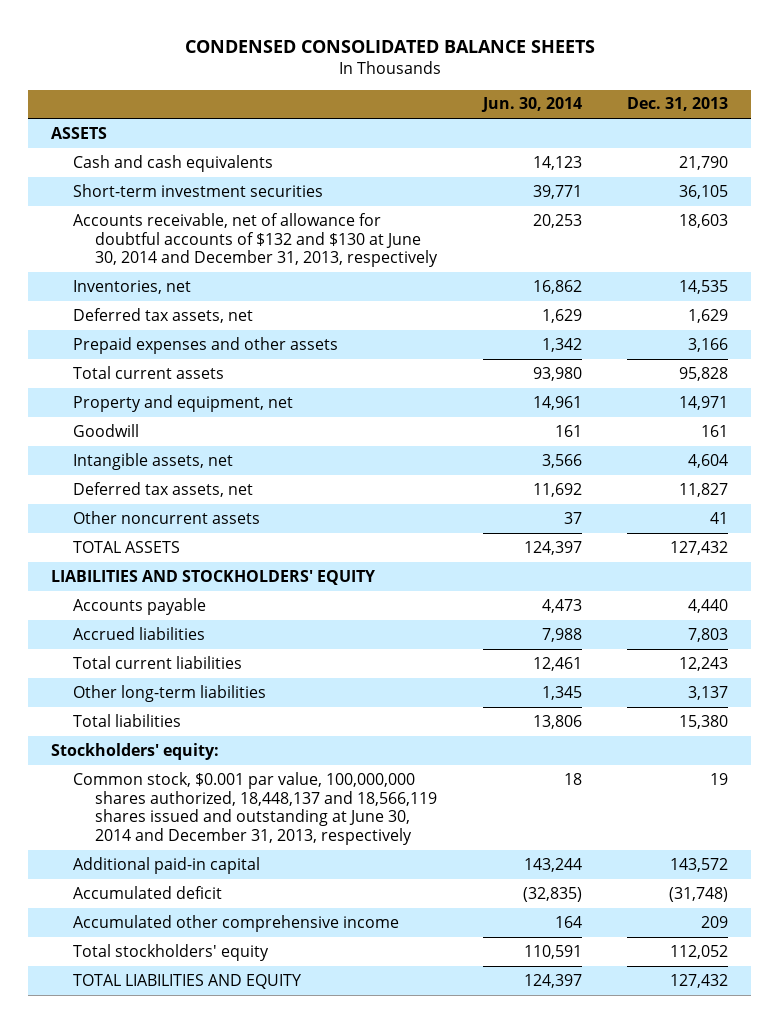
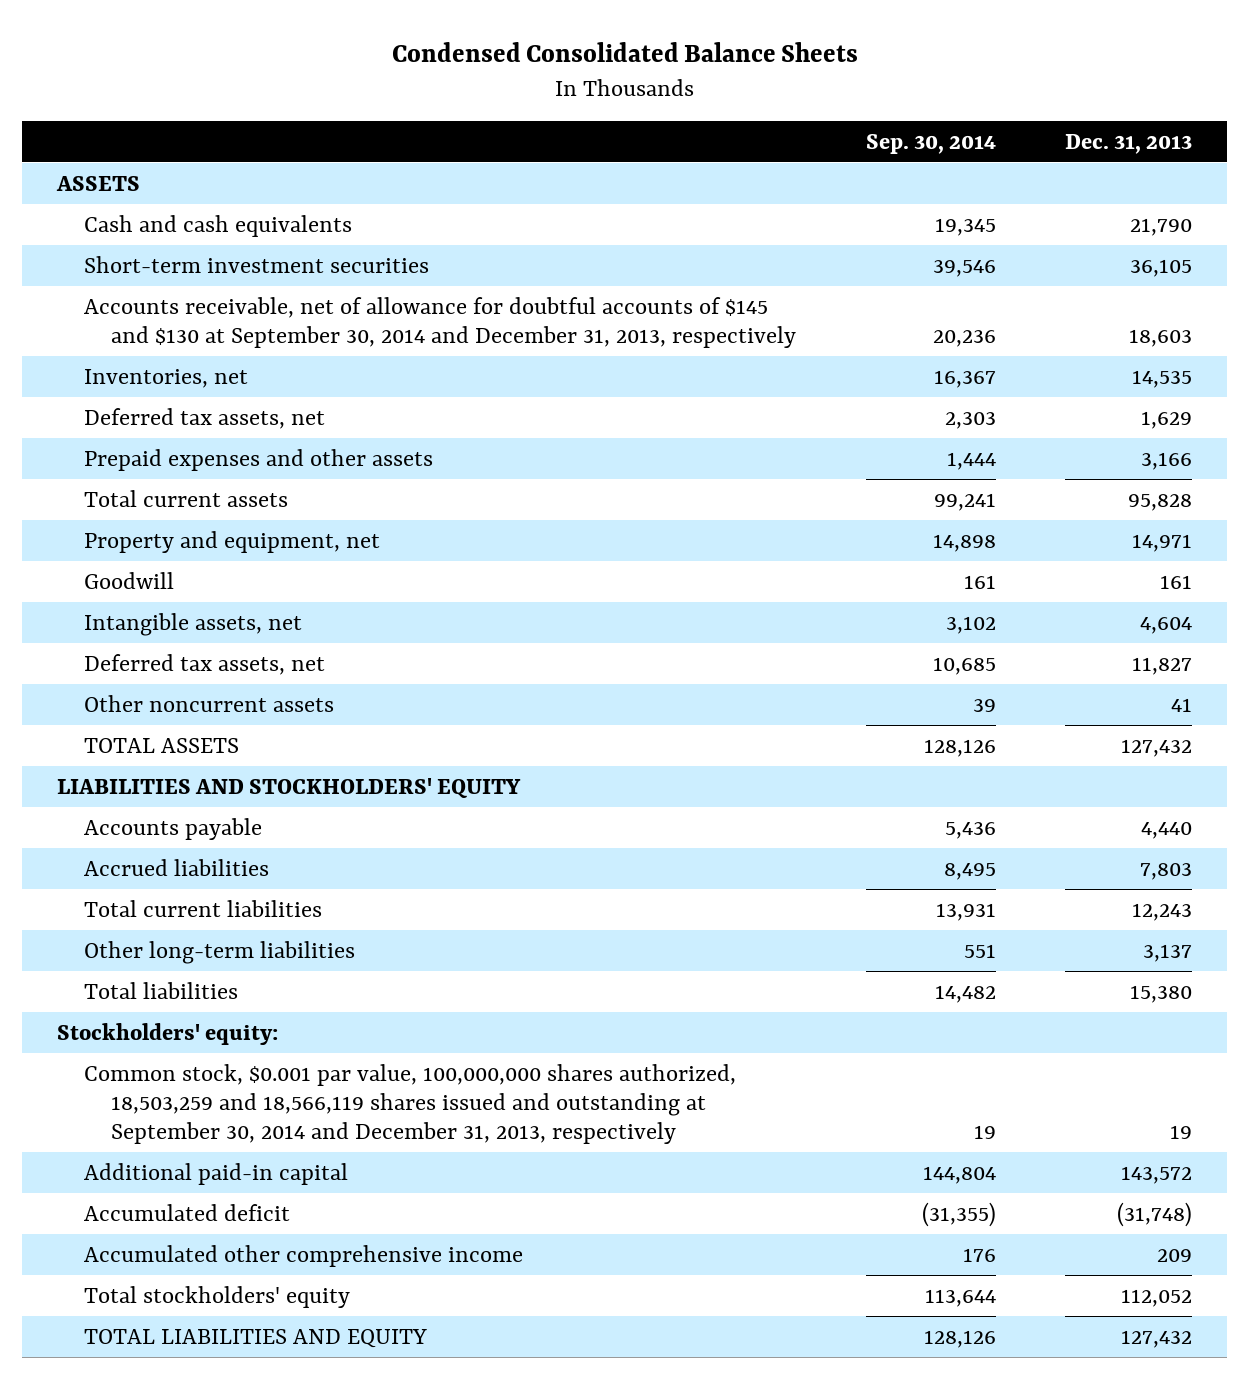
- CONDENSED CONSOLIDATED BALANCE SHEETS
+ Condensed Consolidated Balance Sheets
- | Jun. 30, 2014 | Dec. 31, 2013
+ | Sep. 30, 2014 | Dec. 31, 2013
- Accounts receivable, net of allowance for doubtful accounts of $132 and $130 at June 30, 2014 and December 31, 2013, respectively | 20,253 | 18,603
+ Accounts receivable, net of allowance for doubtful accounts of $145 and $130 at September 30, 2014 and December 31, 2013, respectively | 20,236 | 18,603
- Common stock, $0.001 par value, 100,000,000 shares authorized, 18,448,137 and 18,566,119 shares issued and outstanding at June 30, 2014 and December 31, 2013, respectively | 18 | 19
+ Common stock, $0.001 par value, 100,000,000 shares authorized, 18,503,259 and 18,566,119 shares issued and outstanding at September 30, 2014 and December 31, 2013, respectively | 19 | 19

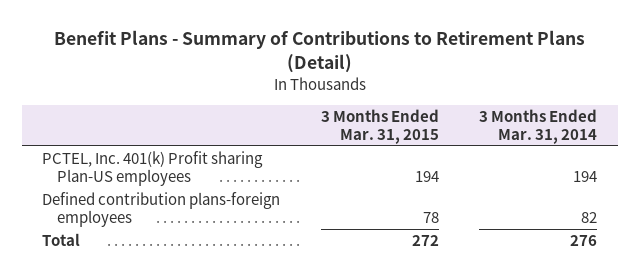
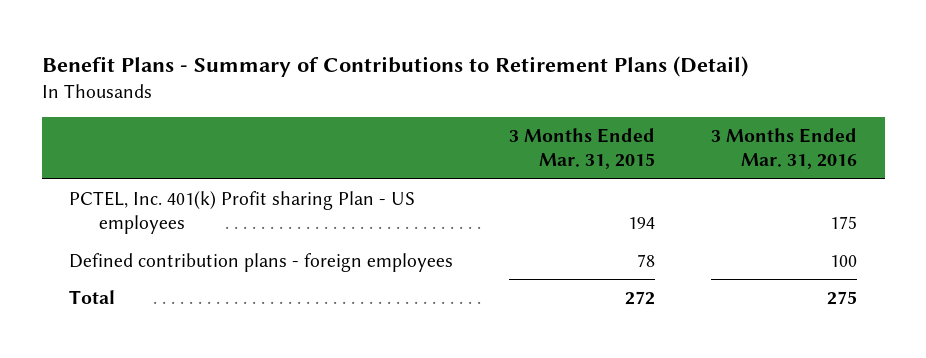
- | 3 Months Ended Mar. 31, 2015 | 3 Months Ended Mar. 31, 2014
+ | 3 Months Ended Mar. 31, 2015 | 3 Months Ended Mar. 31, 2016
- PCTEL, Inc. 401(k) Profit sharing Plan-US employees | 194 | 194
- Defined contribution plans-foreign employees | 78 | 82
+ PCTEL, Inc. 401(k) Profit sharing Plan - US employees | 194 | 175
+ Defined contribution plans - foreign employees | 78 | 100

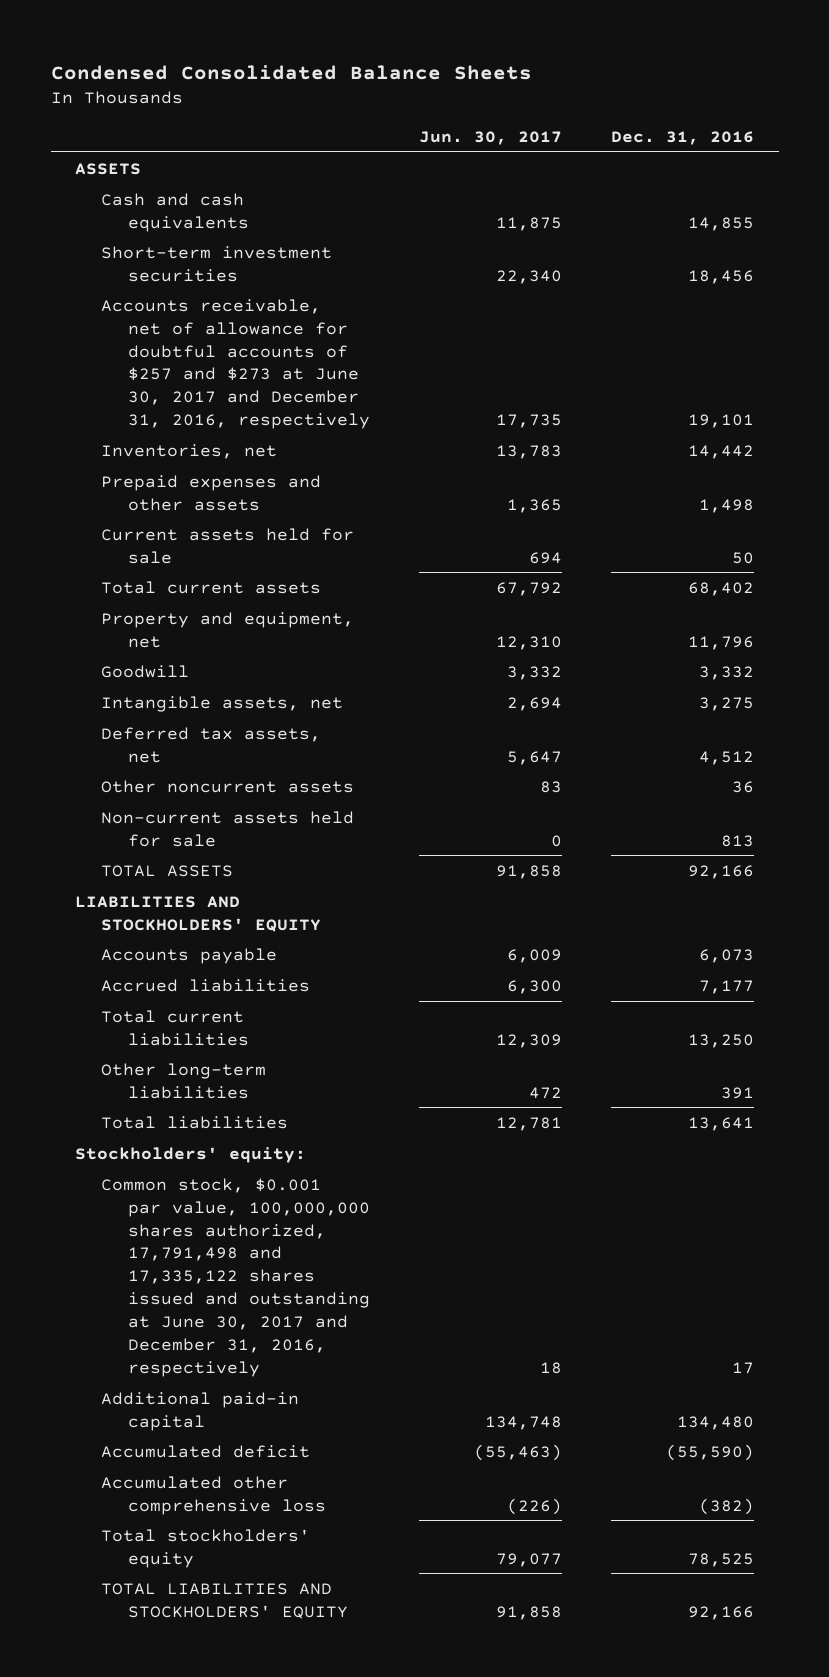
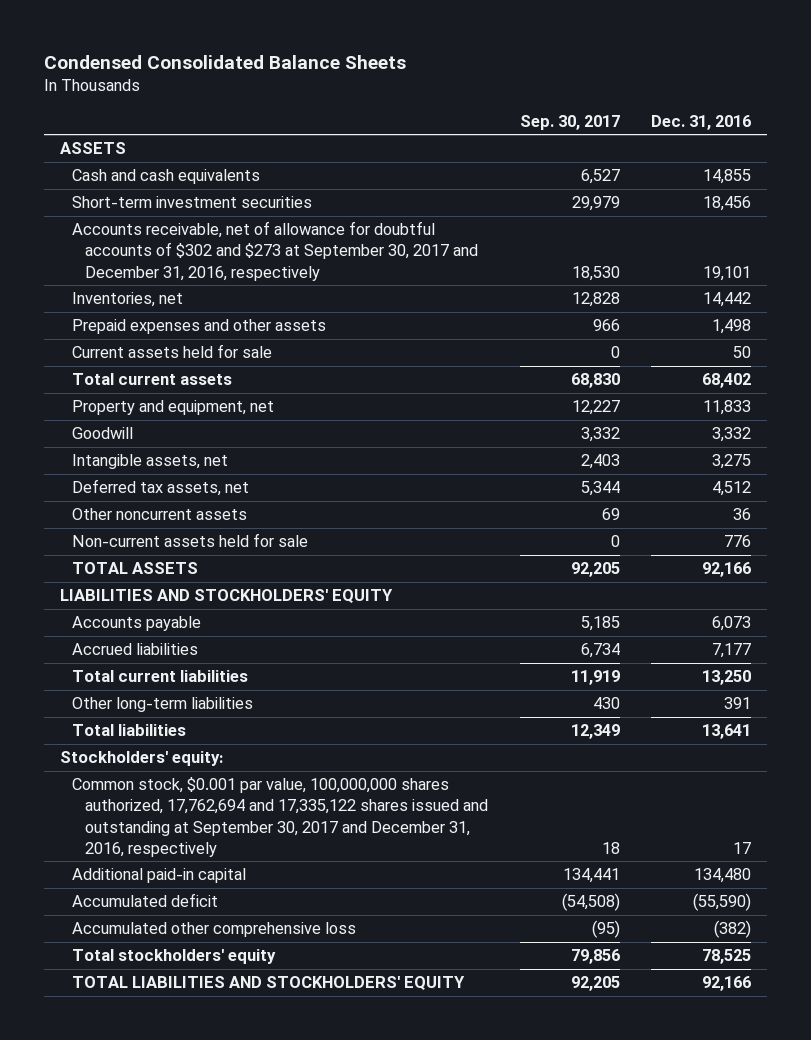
- | Jun. 30, 2017 | Dec. 31, 2016
+ | Sep. 30, 2017 | Dec. 31, 2016
- Accounts receivable, net of allowance for doubtful accounts of $257 and $273 at June 30, 2017 and December 31, 2016, respectively | 17,735 | 19,101
+ Accounts receivable, net of allowance for doubtful accounts of $302 and $273 at September 30, 2017 and December 31, 2016, respectively | 18,530 | 19,101
- Property and equipment, net | 12,310 | 11,796
+ Property and equipment, net | 12,227 | 11,833
- Non-current assets held for sale | 0 | 813
+ Non-current assets held for sale | 0 | 776
- Common stock, $0.001 par value, 100,000,000 shares authorized, 17,791,498 and 17,335,122 shares issued and outstanding at June 30, 2017 and December 31, 2016, respectively | 18 | 17
+ Common stock, $0.001 par value, 100,000,000 shares authorized, 17,762,694 and 17,335,122 shares issued and outstanding at September 30, 2017 and December 31, 2016, respectively | 18 | 17

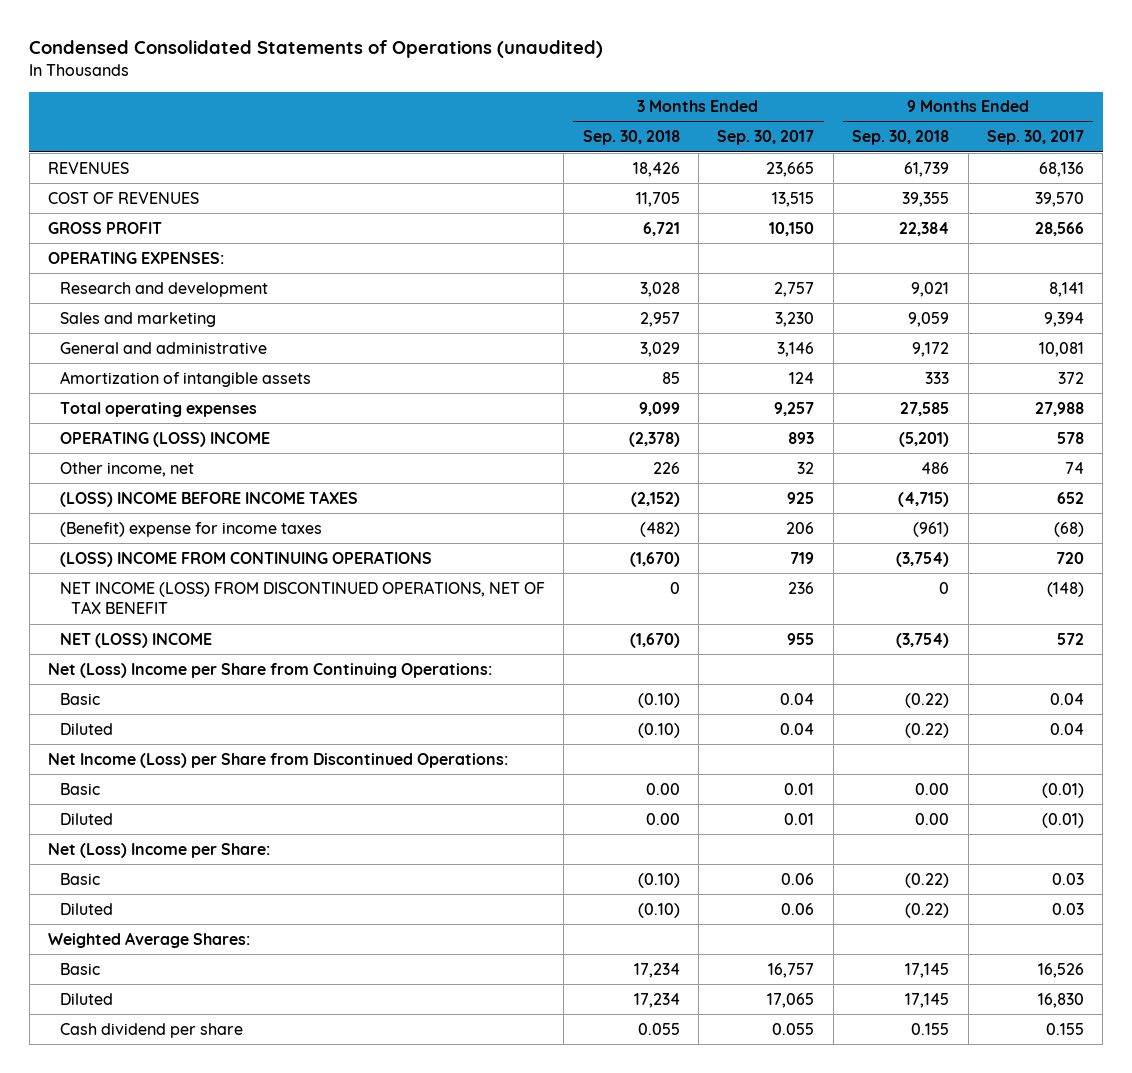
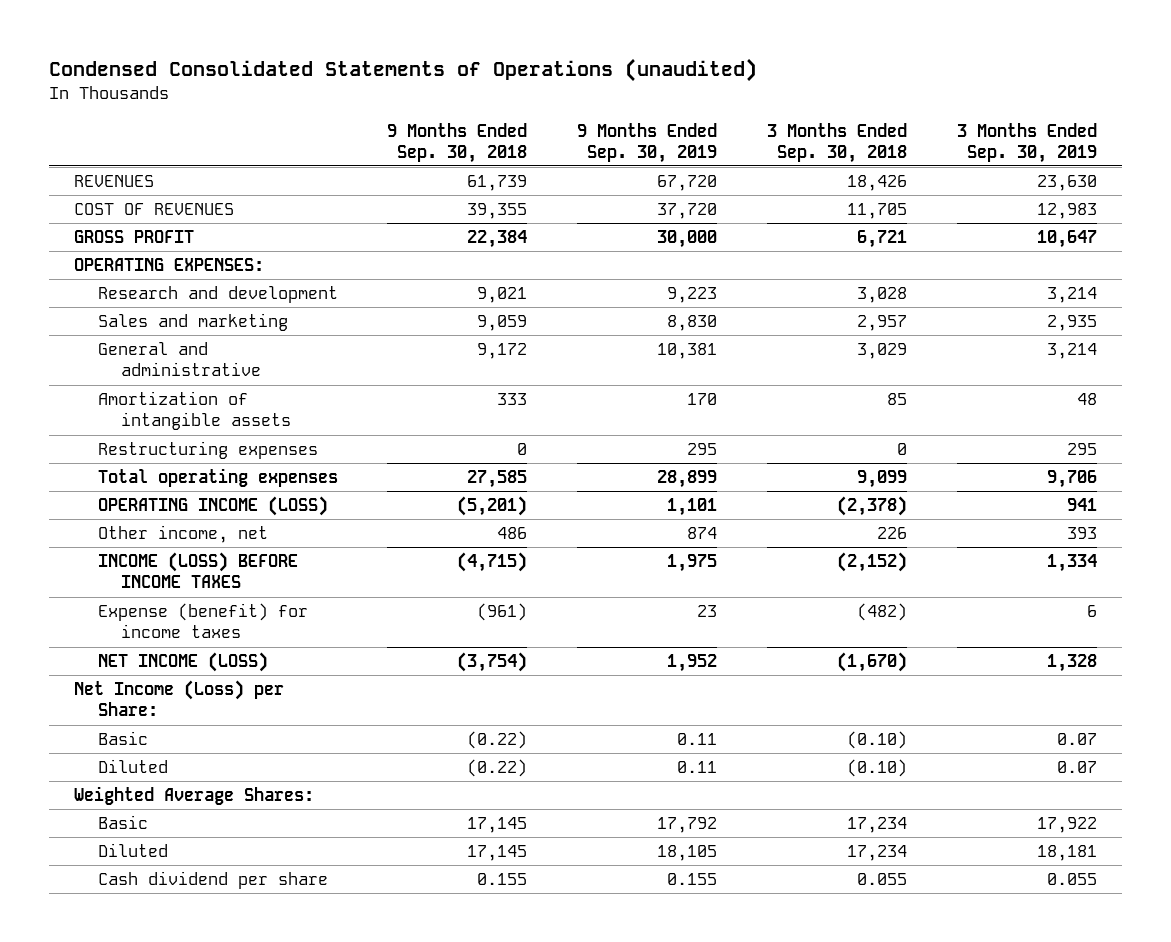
- | 3 Months Ended Sep. 30, 2018 | 3 Months Ended Sep. 30, 2017 | 9 Months Ended Sep. 30, 2018 | 9 Months Ended Sep. 30, 2017
+ | 9 Months Ended Sep. 30, 2018 | 9 Months Ended Sep. 30, 2019 | 3 Months Ended Sep. 30, 2018 | 3 Months Ended Sep. 30, 2019
+ Restructuring expenses | 0 | 295 | 0 | 295
- OPERATING (LOSS) INCOME | (2,378) | 893 | (5,201) | 578
+ OPERATING INCOME (LOSS) | (5,201) | 1,101 | (2,378) | 941
- (LOSS) INCOME BEFORE INCOME TAXES | (2,152) | 925 | (4,715) | 652
- (Benefit) expense for income taxes | (482) | 206 | (961) | (68)
- (LOSS) INCOME FROM CONTINUING OPERATIONS | (1,670) | 719 | (3,754) | 720
- NET INCOME (LOSS) FROM DISCONTINUED OPERATIONS, NET OF TAX BENEFIT | 0 | 236 | 0 | (148)
- NET (LOSS) INCOME | (1,670) | 955 | (3,754) | 572
- Net (Loss) Income per Share from Continuing Operations:
- Basic | (0.10) | 0.04 | (0.22) | 0.04
- Diluted | (0.10) | 0.04 | (0.22) | 0.04
- Net Income (Loss) per Share from Discontinued Operations:
- Basic | 0.00 | 0.01 | 0.00 | (0.01)
- Diluted | 0.00 | 0.01 | 0.00 | (0.01)
- Net (Loss) Income per Share:
+ INCOME (LOSS) BEFORE INCOME TAXES | (4,715) | 1,975 | (2,152) | 1,334
+ Expense (benefit) for income taxes | (961) | 23 | (482) | 6
+ NET INCOME (LOSS) | (3,754) | 1,952 | (1,670) | 1,328
+ Net Income (Loss) per Share:

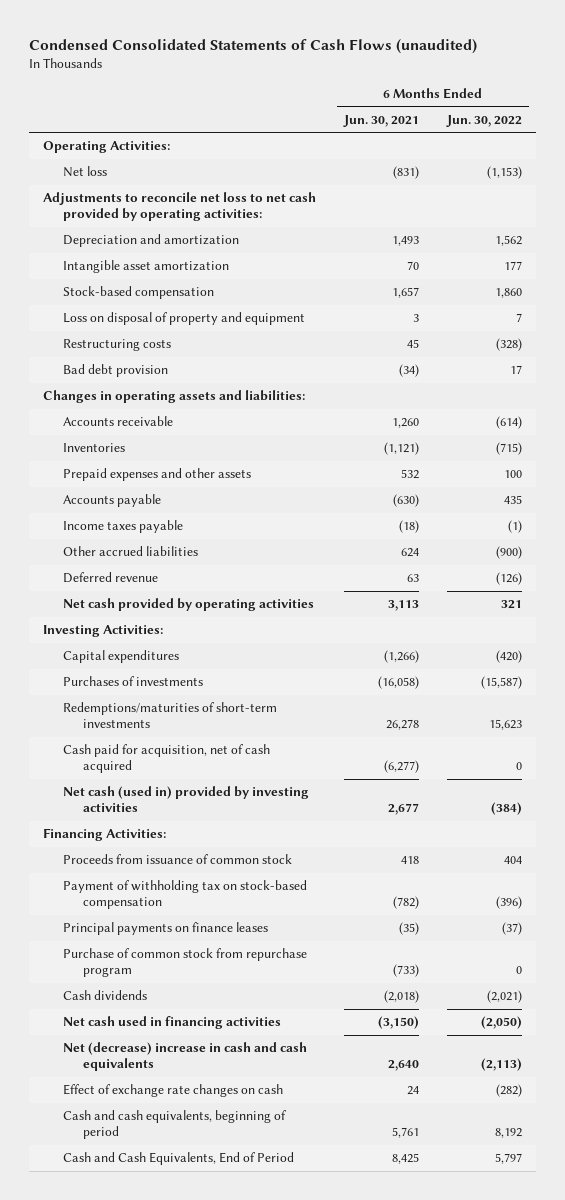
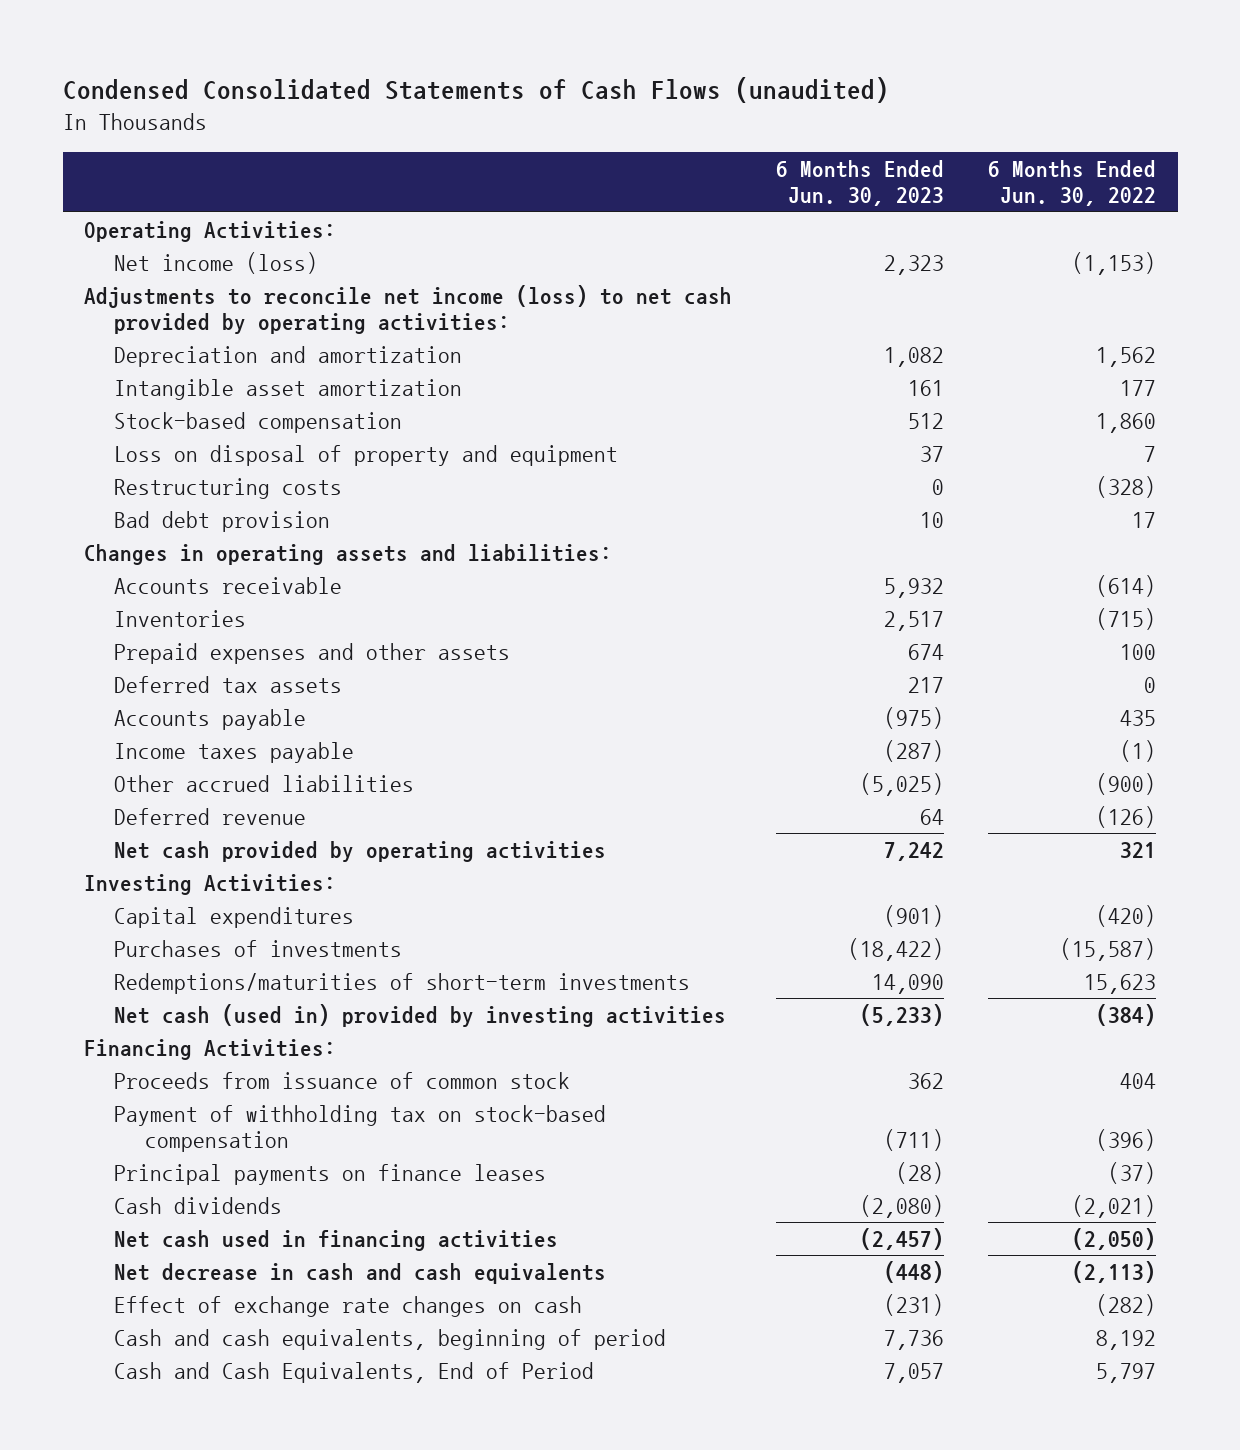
- | 6 Months Ended Jun. 30, 2021 | 6 Months Ended Jun. 30, 2022
+ | 6 Months Ended Jun. 30, 2023 | 6 Months Ended Jun. 30, 2022
- Net loss | (831) | (1,153)
- Adjustments to reconcile net loss to net cash provided by operating activities:
+ Net income (loss) | 2,323 | (1,153)
+ Adjustments to reconcile net income (loss) to net cash provided by operating activities:
+ Deferred tax assets | 217 | 0
- Cash paid for acquisition, net of cash acquired | (6,277) | 0
- Purchase of common stock from repurchase program | (733) | 0
- Net (decrease) increase in cash and cash equivalents | 2,640 | (2,113)
+ Net decrease in cash and cash equivalents | (448) | (2,113)

